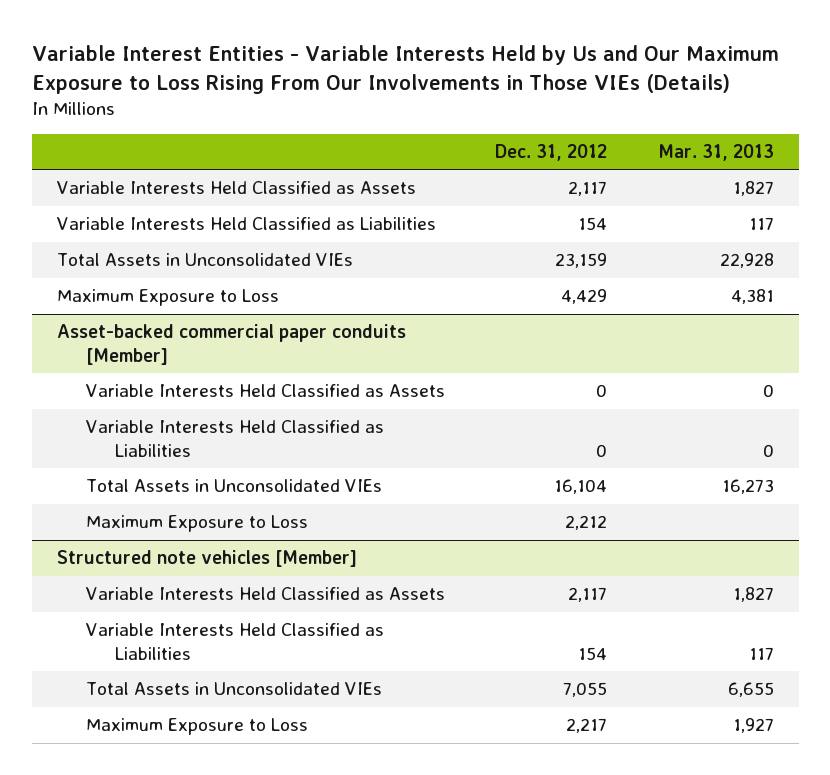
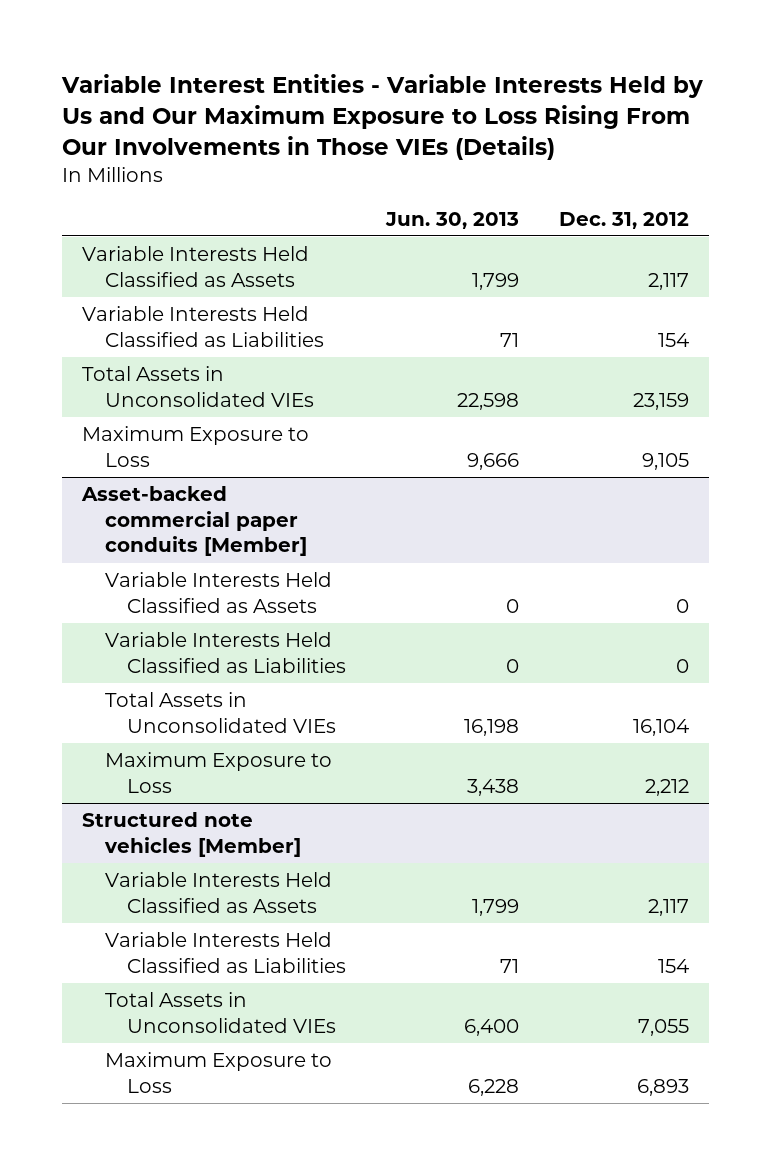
- | Dec. 31, 2012 | Mar. 31, 2013
+ | Jun. 30, 2013 | Dec. 31, 2012
- Maximum Exposure to Loss | 4,429 | 4,381
+ Maximum Exposure to Loss | 9,666 | 9,105
@ Structured note vehicles [Member]
- Maximum Exposure to Loss | 2,217 | 1,927
+ Maximum Exposure to Loss | 6,228 | 6,893

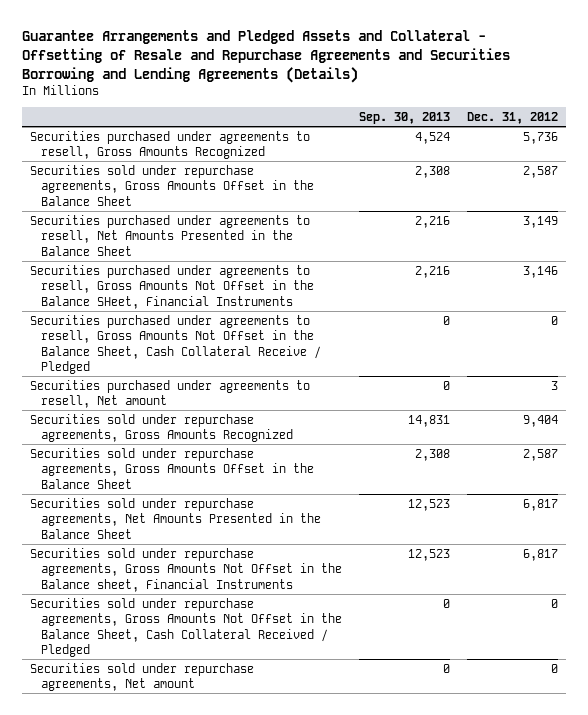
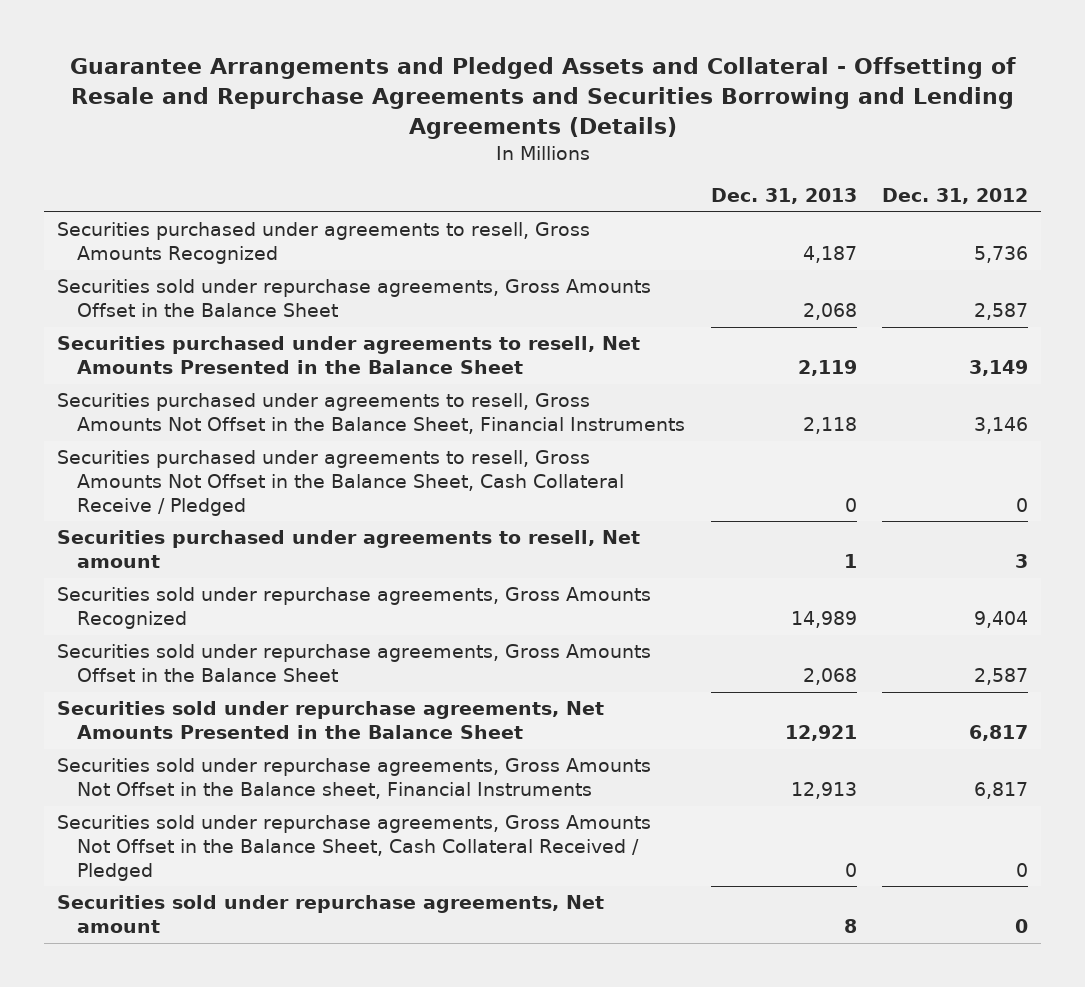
- | Sep. 30, 2013 | Dec. 31, 2012
+ | Dec. 31, 2013 | Dec. 31, 2012
- Securities purchased under agreements to resell, Gross Amounts Not Offset in the Balance SHeet, Financial Instruments | 2,216 | 3,146
+ Securities purchased under agreements to resell, Gross Amounts Not Offset in the Balance Sheet, Financial Instruments | 2,118 | 3,146

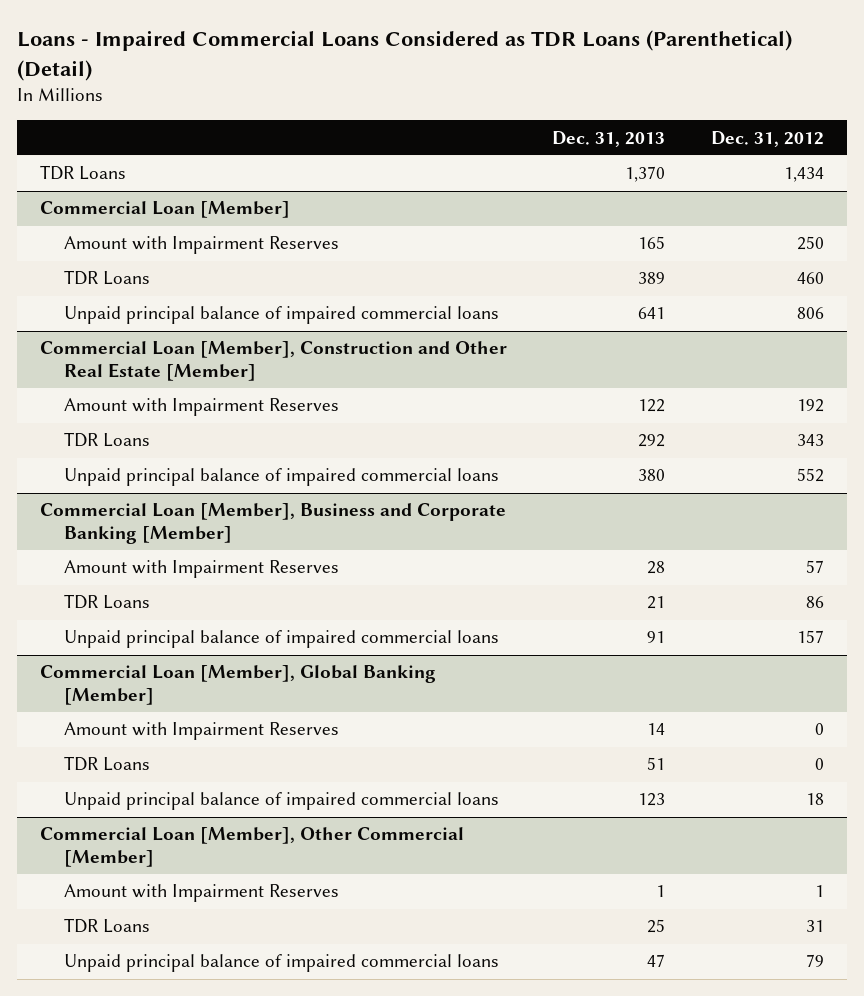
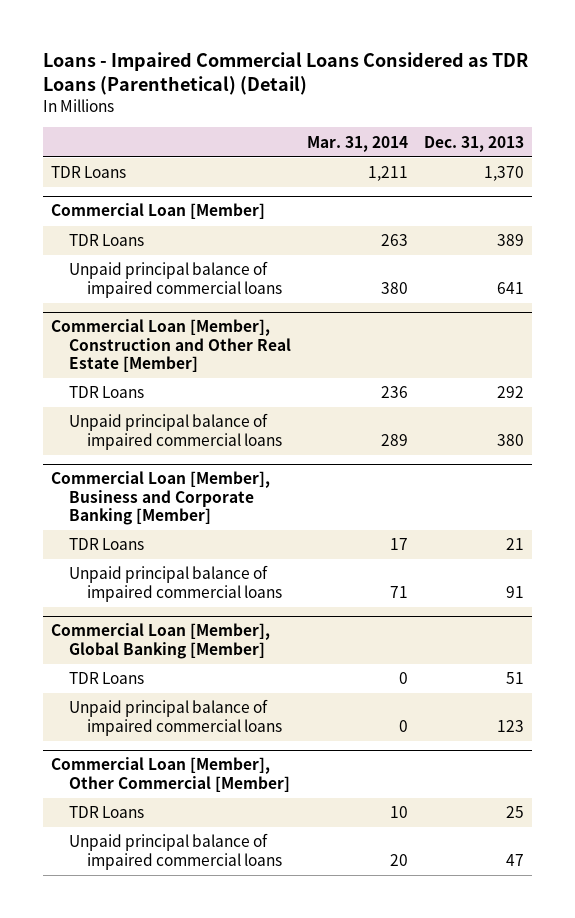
- | Dec. 31, 2013 | Dec. 31, 2012
+ | Mar. 31, 2014 | Dec. 31, 2013
@ Commercial Loan [Member]
- Amount with Impairment Reserves | 165 | 250
@ Commercial Loan [Member], Construction and Other Real Estate [Member]
- Amount with Impairment Reserves | 122 | 192
@ Commercial Loan [Member], Business and Corporate Banking [Member]
- Amount with Impairment Reserves | 28 | 57
@ Commercial Loan [Member], Global Banking [Member]
- Amount with Impairment Reserves | 14 | 0
@ Commercial Loan [Member], Other Commercial [Member]
- Amount with Impairment Reserves | 1 | 1

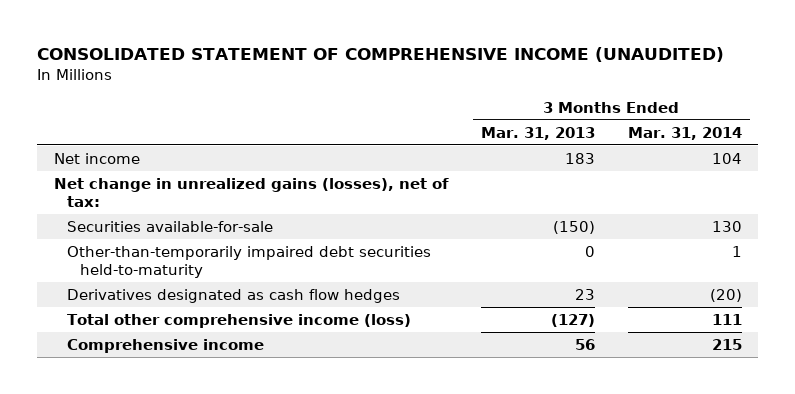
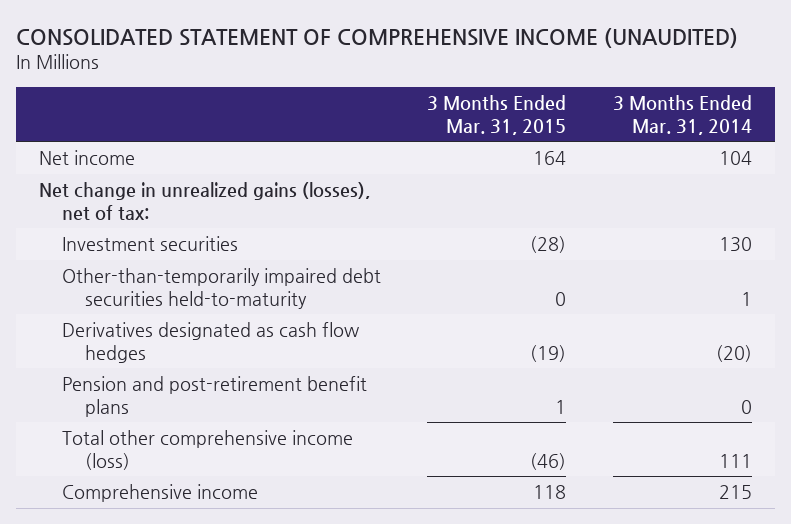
- | 3 Months Ended Mar. 31, 2013 | 3 Months Ended Mar. 31, 2014
+ | 3 Months Ended Mar. 31, 2015 | 3 Months Ended Mar. 31, 2014
- Securities available-for-sale | (150) | 130
+ Investment securities | (28) | 130
+ Pension and post-retirement benefit plans | 1 | 0

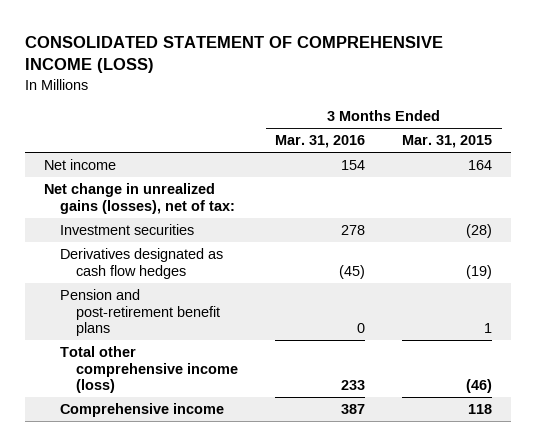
- CONSOLIDATED STATEMENT OF COMPREHENSIVE INCOME (UNAUDITED)
+ CONSOLIDATED STATEMENT OF COMPREHENSIVE INCOME (LOSS)
- | 3 Months Ended Mar. 31, 2015 | 3 Months Ended Mar. 31, 2014
+ | 3 Months Ended Mar. 31, 2016 | 3 Months Ended Mar. 31, 2015
- Other-than-temporarily impaired debt securities held-to-maturity | 0 | 1

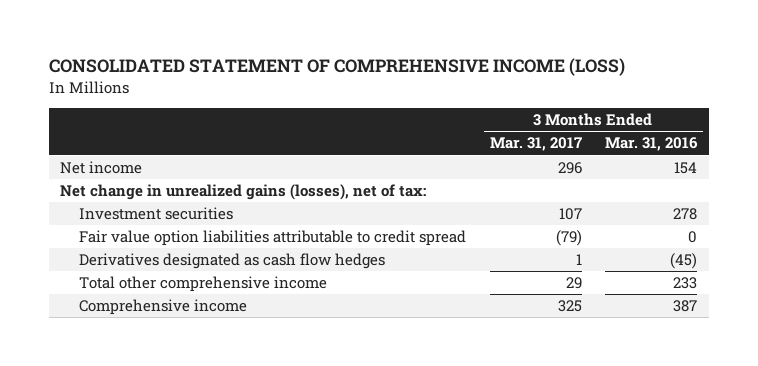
- | 3 Months Ended Mar. 31, 2016 | 3 Months Ended Mar. 31, 2015
+ | 3 Months Ended Mar. 31, 2017 | 3 Months Ended Mar. 31, 2016
+ Fair value option liabilities attributable to credit spread | (79) | 0
- Pension and post-retirement benefit plans | 0 | 1
- Total other comprehensive income (loss) | 233 | (46)
+ Total other comprehensive income | 29 | 233

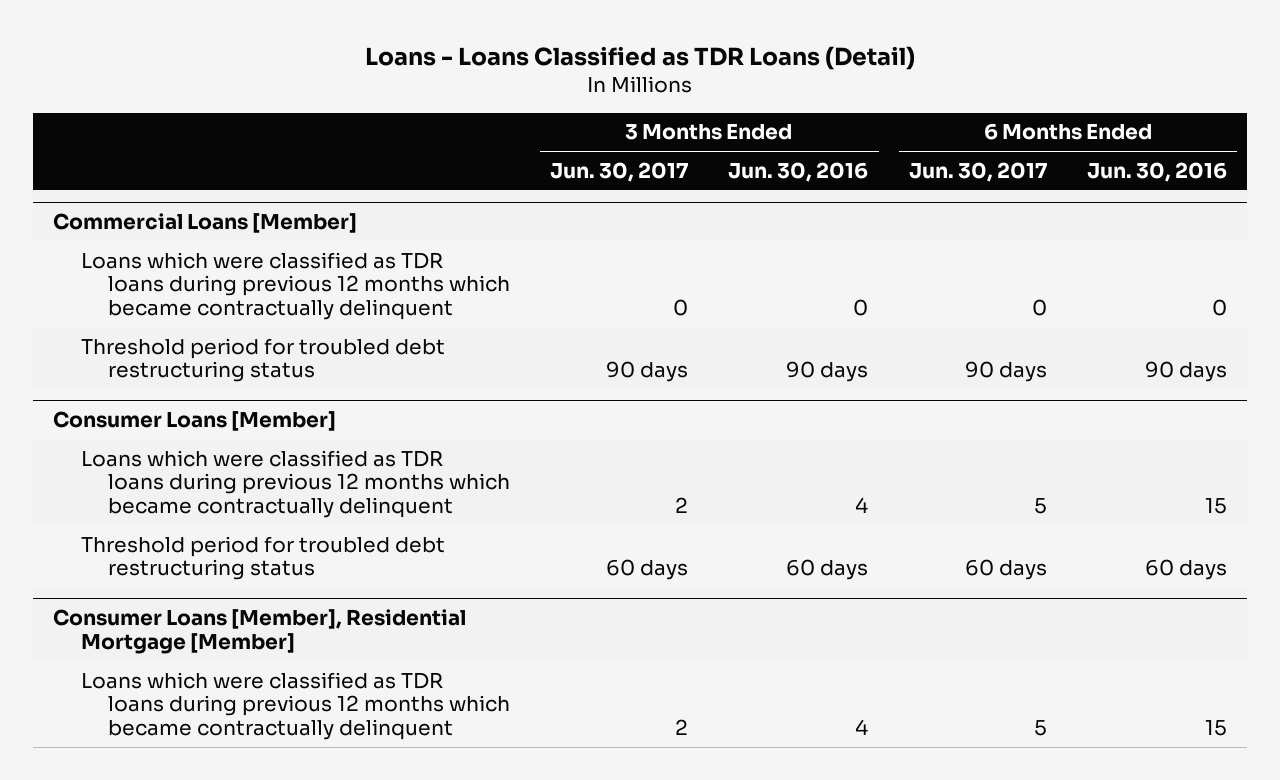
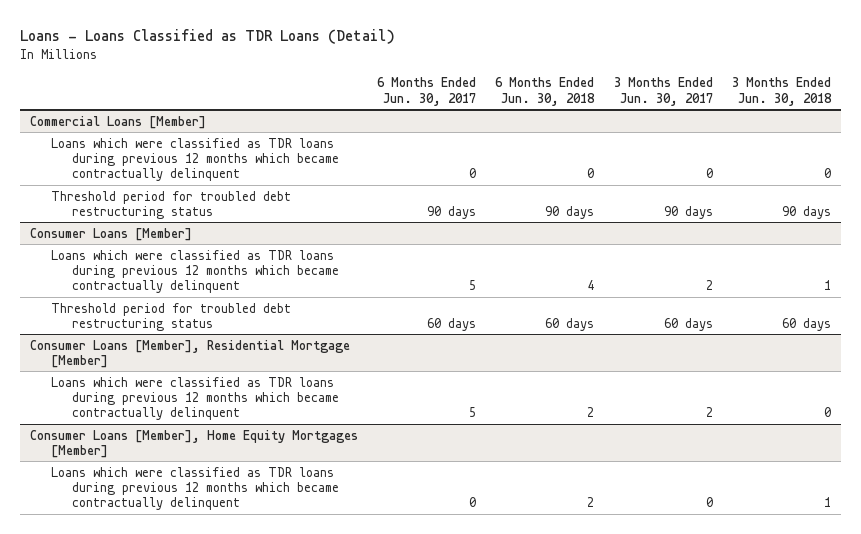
- | 3 Months Ended Jun. 30, 2017 | 3 Months Ended Jun. 30, 2016 | 6 Months Ended Jun. 30, 2017 | 6 Months Ended Jun. 30, 2016
+ | 6 Months Ended Jun. 30, 2017 | 6 Months Ended Jun. 30, 2018 | 3 Months Ended Jun. 30, 2017 | 3 Months Ended Jun. 30, 2018
+ Consumer Loans [Member], Home Equity Mortgages [Member]
+ Loans which were classified as TDR loans during previous 12 months which became contractually delinquent | 0 | 2 | 0 | 1

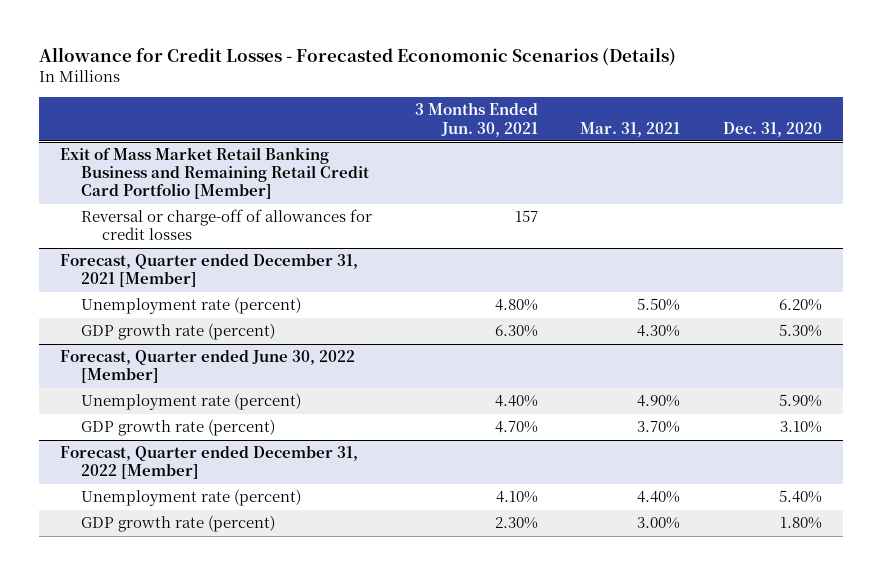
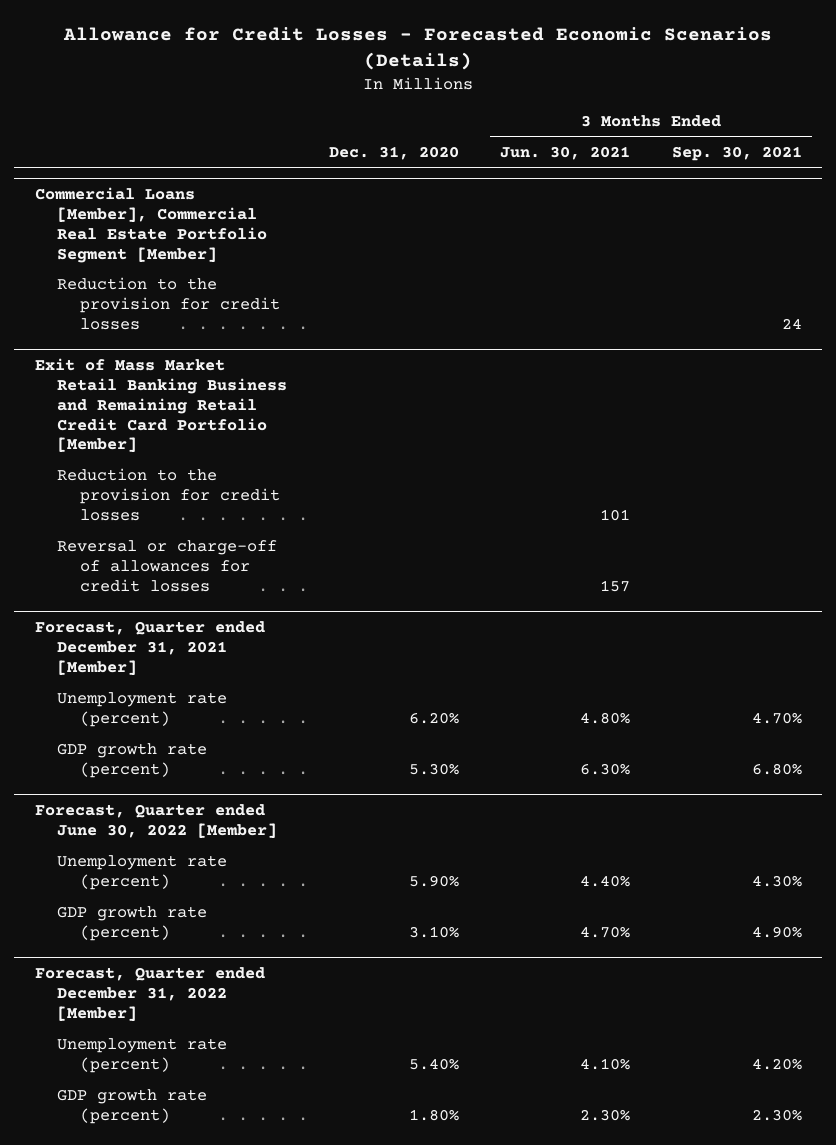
- Allowance for Credit Losses - Forecasted Economonic Scenarios (Details)
+ Allowance for Credit Losses - Forecasted Economic Scenarios (Details)
- | 3 Months Ended Jun. 30, 2021 | Mar. 31, 2021 | Dec. 31, 2020
+ | Dec. 31, 2020 | 3 Months Ended Jun. 30, 2021 | 3 Months Ended Sep. 30, 2021
+ Commercial Loans [Member], Commercial Real Estate Portfolio Segment [Member]
+ Reduction to the provision for credit losses | | | 24
@ Exit of Mass Market Retail Banking Business and Remaining Retail Credit Card Portfolio [Member]
+ Reduction to the provision for credit losses | | 101 |

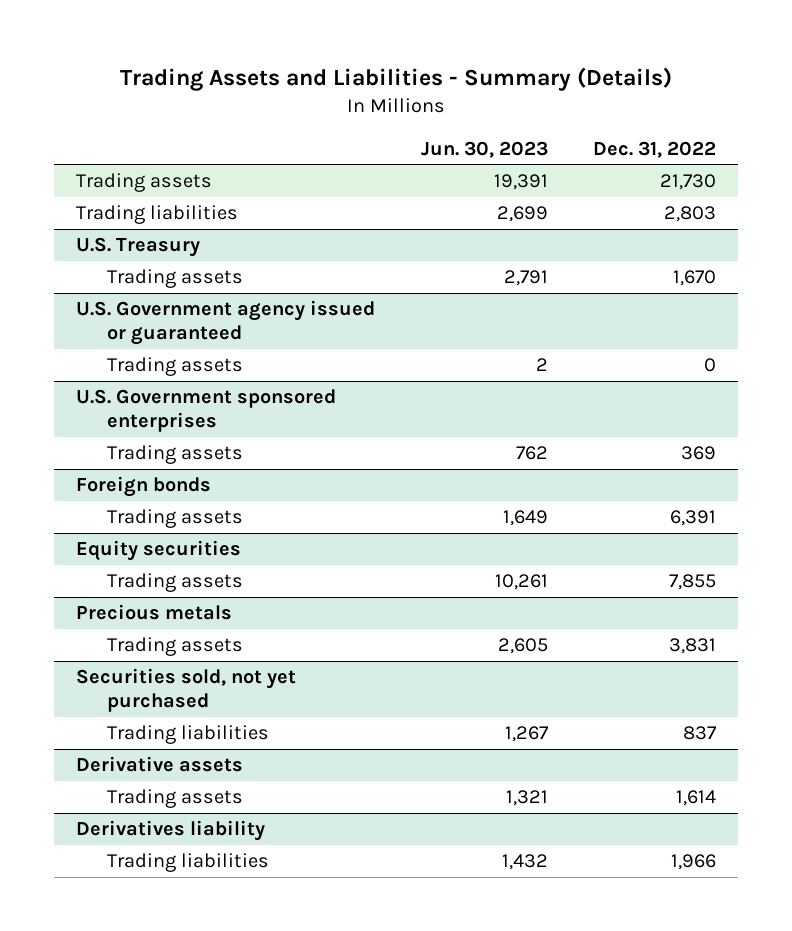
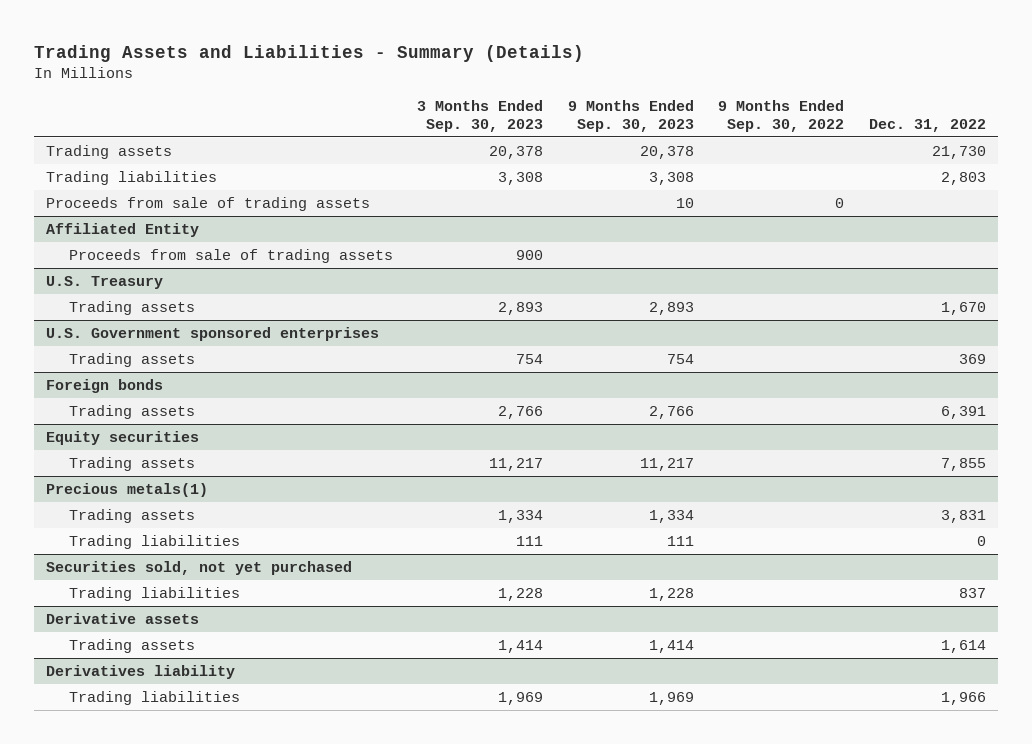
- | Jun. 30, 2023 | Dec. 31, 2022
+ | 3 Months Ended Sep. 30, 2023 | 9 Months Ended Sep. 30, 2023 | 9 Months Ended Sep. 30, 2022 | Dec. 31, 2022
+ Proceeds from sale of trading assets | | 10 | 0 |
+ Affiliated Entity
+ Proceeds from sale of trading assets | 900 | | |
- U.S. Government agency issued or guaranteed
- Trading assets | 2 | 0
- Precious metals
+ Precious metals(1)
+ Trading liabilities | 111 | 111 | | 0

